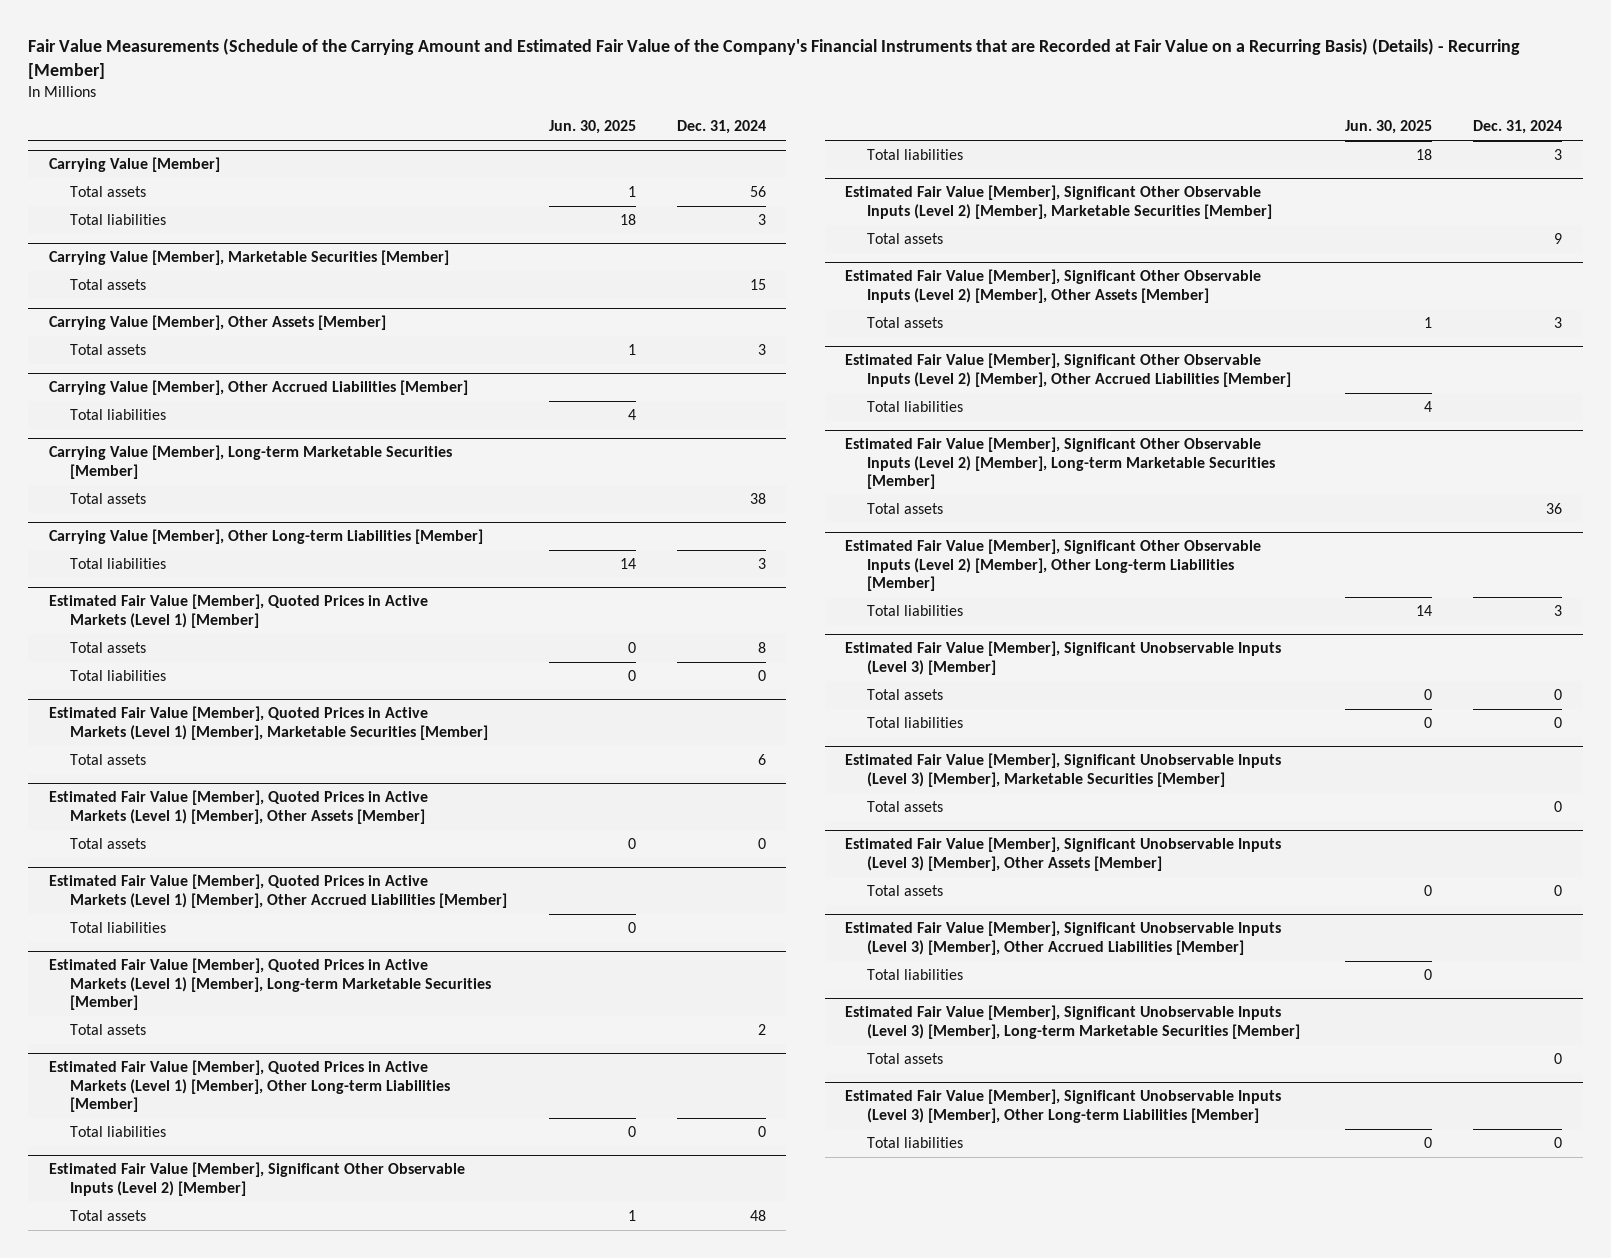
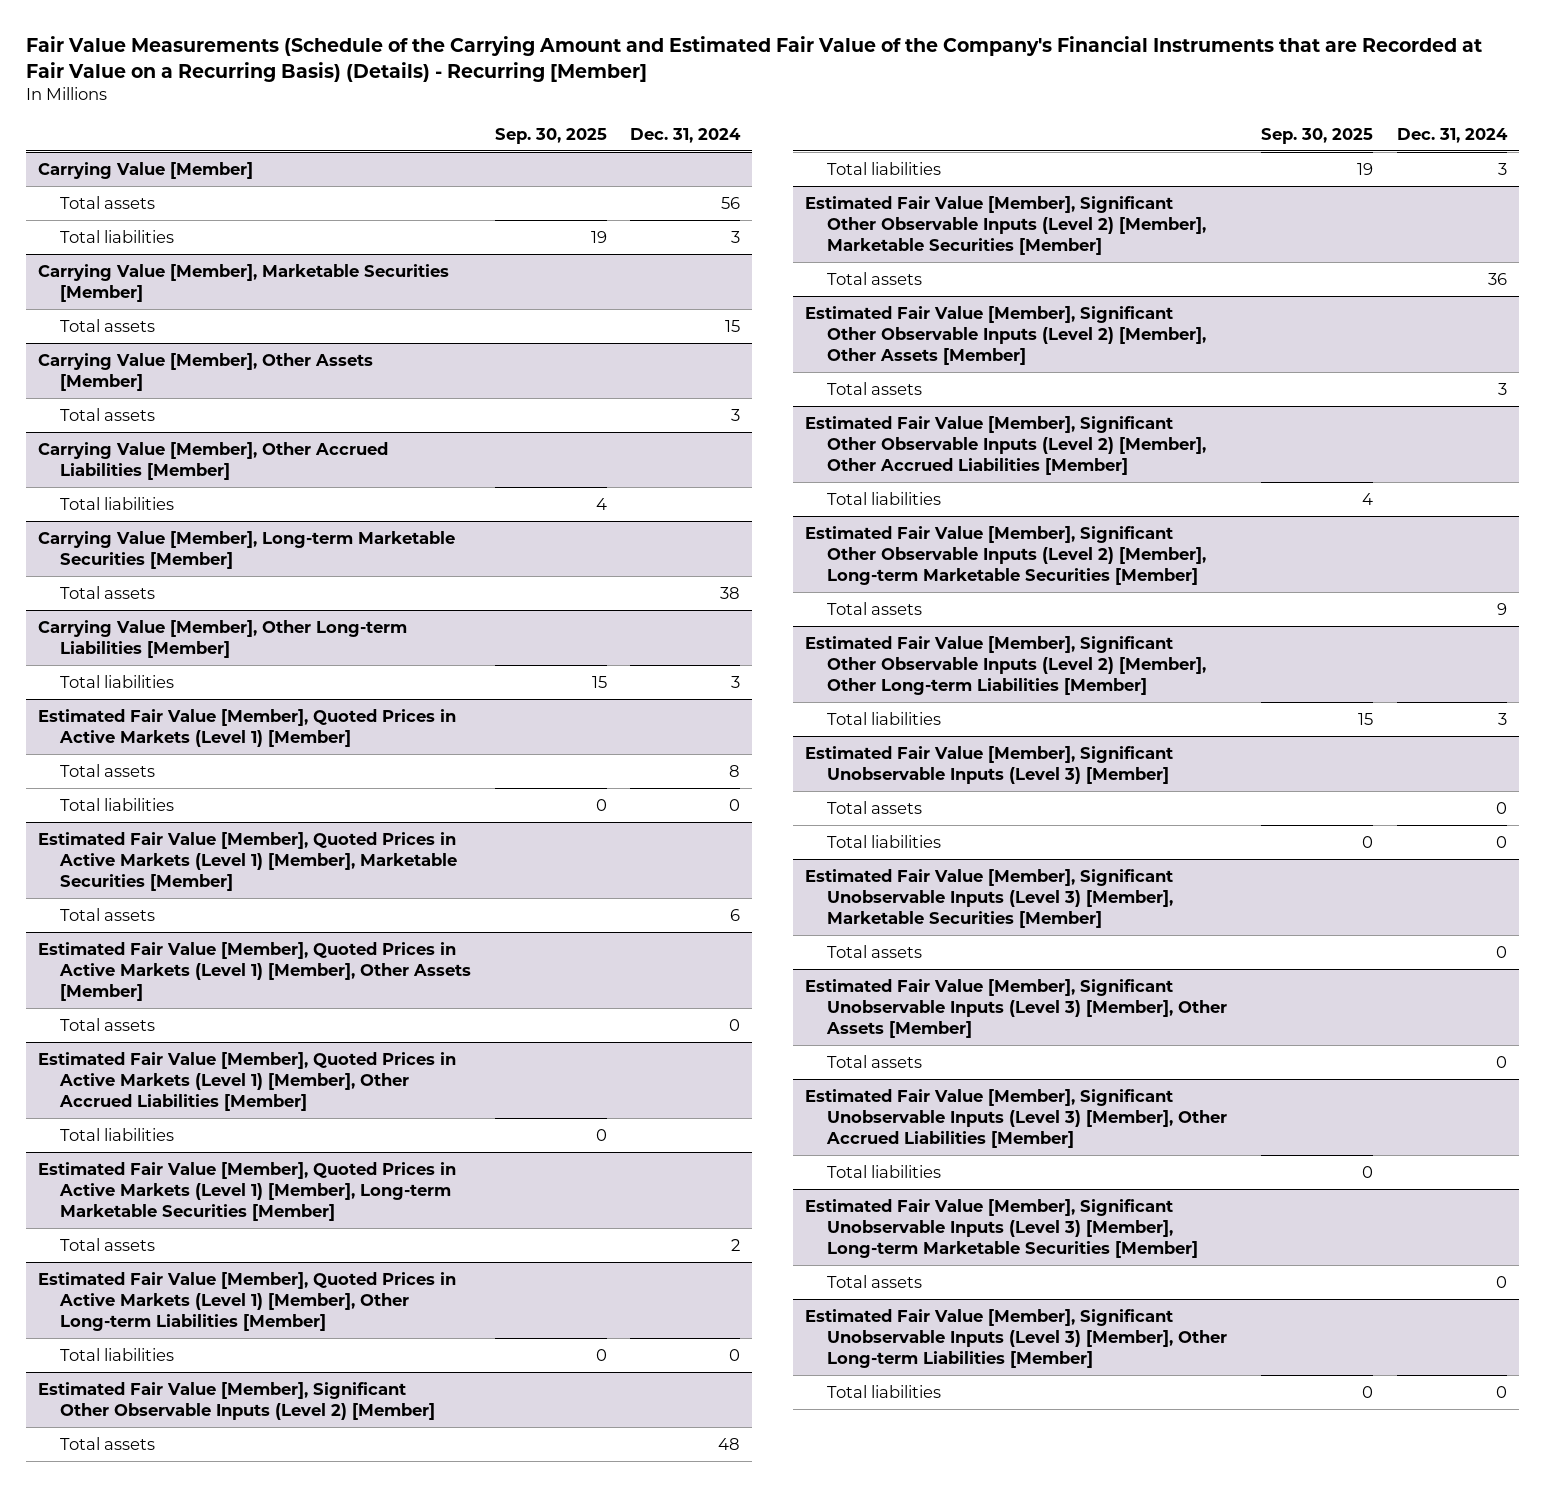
- | Jun. 30, 2025 | Dec. 31, 2024
+ | Sep. 30, 2025 | Dec. 31, 2024
@ Estimated Fair Value [Member], Significant Other Observable Inputs (Level 2) [Member], Marketable Securities [Member]
- Total assets | | 9
+ Total assets | | 36
@ Estimated Fair Value [Member], Significant Other Observable Inputs (Level 2) [Member], Long-term Marketable Securities [Member]
- Total assets | | 36
+ Total assets | | 9

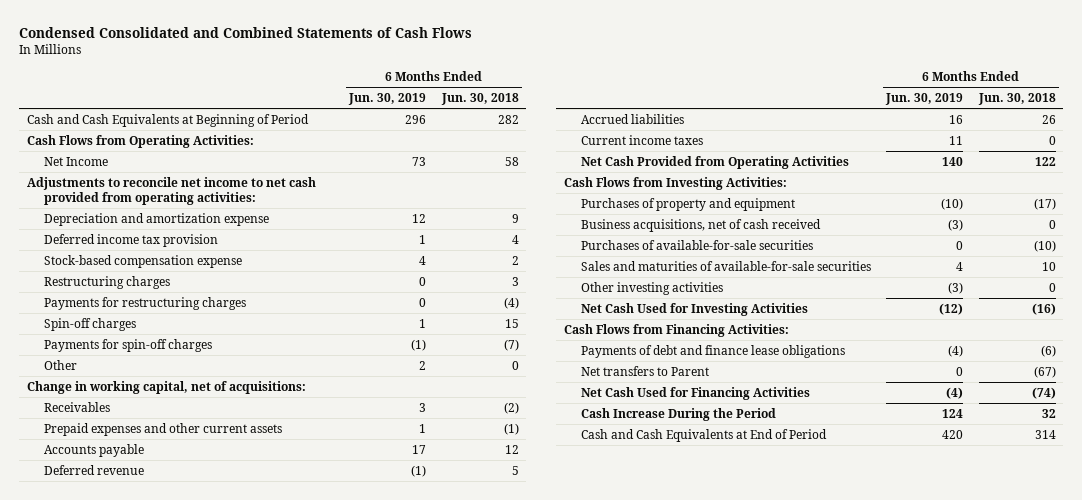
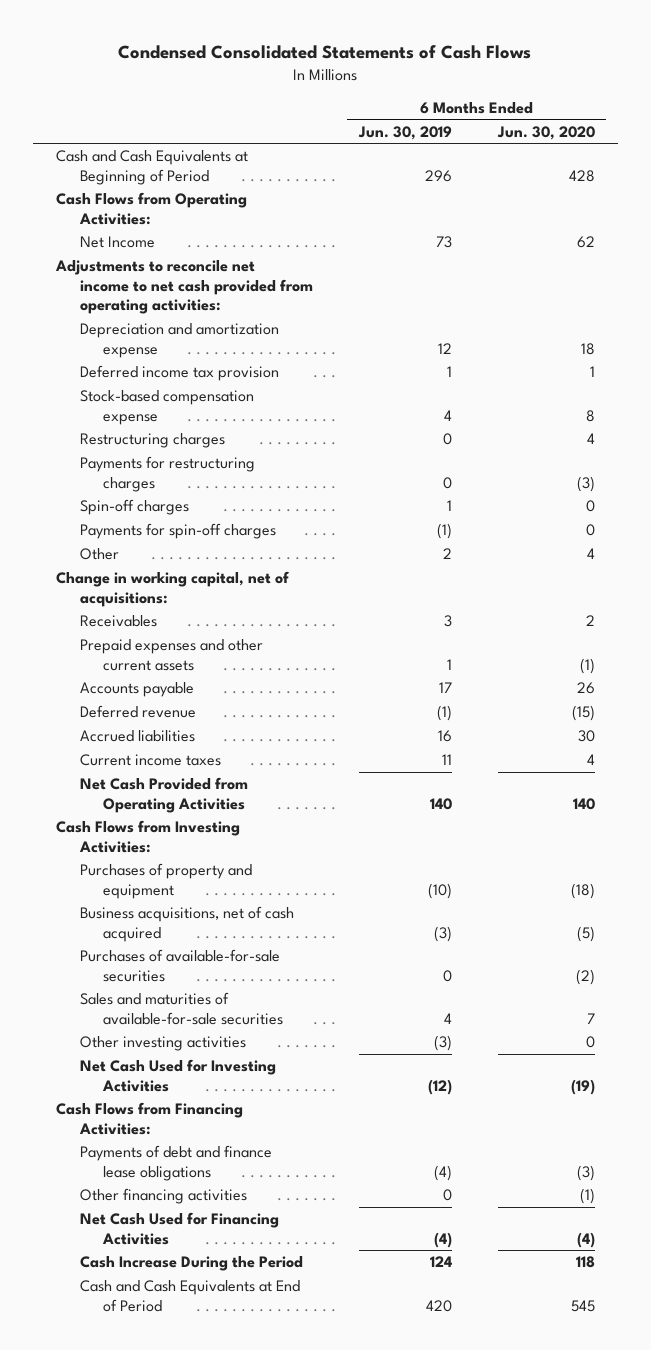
- Condensed Consolidated and Combined Statements of Cash Flows
+ Condensed Consolidated Statements of Cash Flows
- | 6 Months Ended Jun. 30, 2019 | 6 Months Ended Jun. 30, 2018
+ | 6 Months Ended Jun. 30, 2019 | 6 Months Ended Jun. 30, 2020
- Business acquisitions, net of cash received | (3) | 0
+ Business acquisitions, net of cash acquired | (3) | (5)
- Net transfers to Parent | 0 | (67)
+ Other financing activities | 0 | (1)

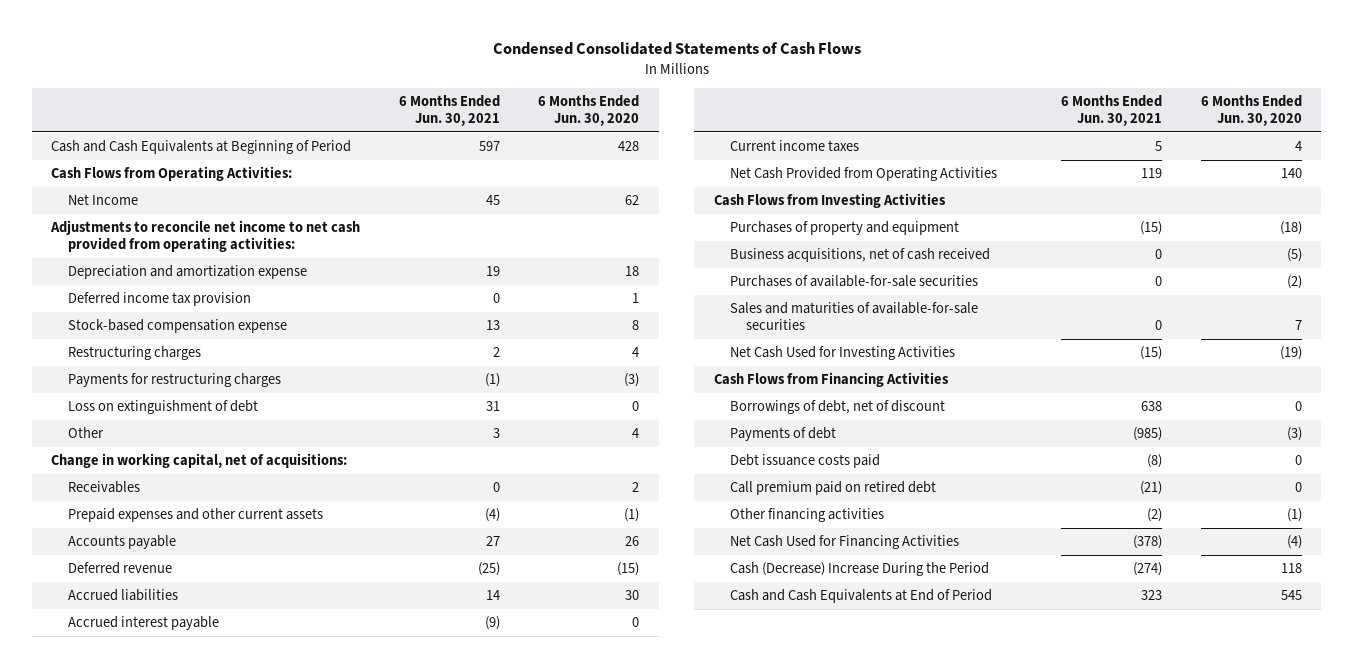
- | 6 Months Ended Jun. 30, 2019 | 6 Months Ended Jun. 30, 2020
+ | 6 Months Ended Jun. 30, 2021 | 6 Months Ended Jun. 30, 2020
- Spin-off charges | 1 | 0
- Payments for spin-off charges | (1) | 0
+ Loss on extinguishment of debt | 31 | 0
+ Accrued interest payable | (9) | 0
- Cash Flows from Investing Activities:
+ Cash Flows from Investing Activities
- Business acquisitions, net of cash acquired | (3) | (5)
+ Business acquisitions, net of cash received | 0 | (5)
- Other investing activities | (3) | 0
- Cash Flows from Financing Activities:
- Payments of debt and finance lease obligations | (4) | (3)
+ Cash Flows from Financing Activities
+ Borrowings of debt, net of discount | 638 | 0
+ Payments of debt | (985) | (3)
+ Debt issuance costs paid | (8) | 0
+ Call premium paid on retired debt | (21) | 0
- Cash Increase During the Period | 124 | 118
+ Cash (Decrease) Increase During the Period | (274) | 118

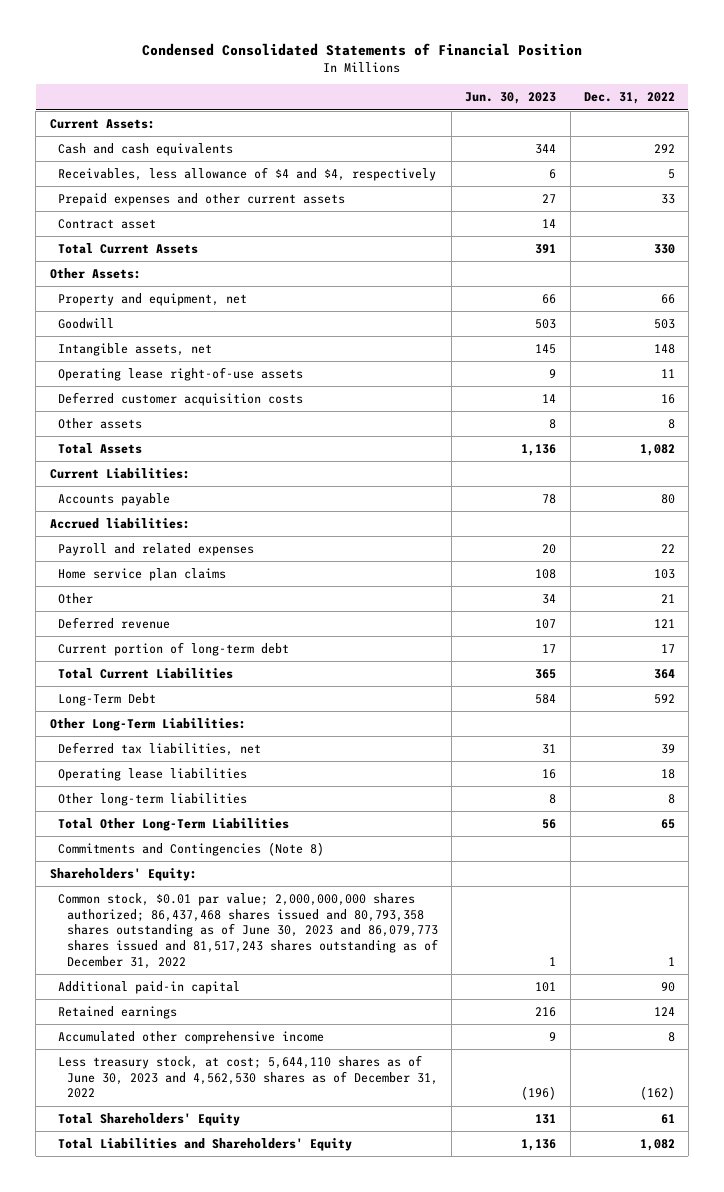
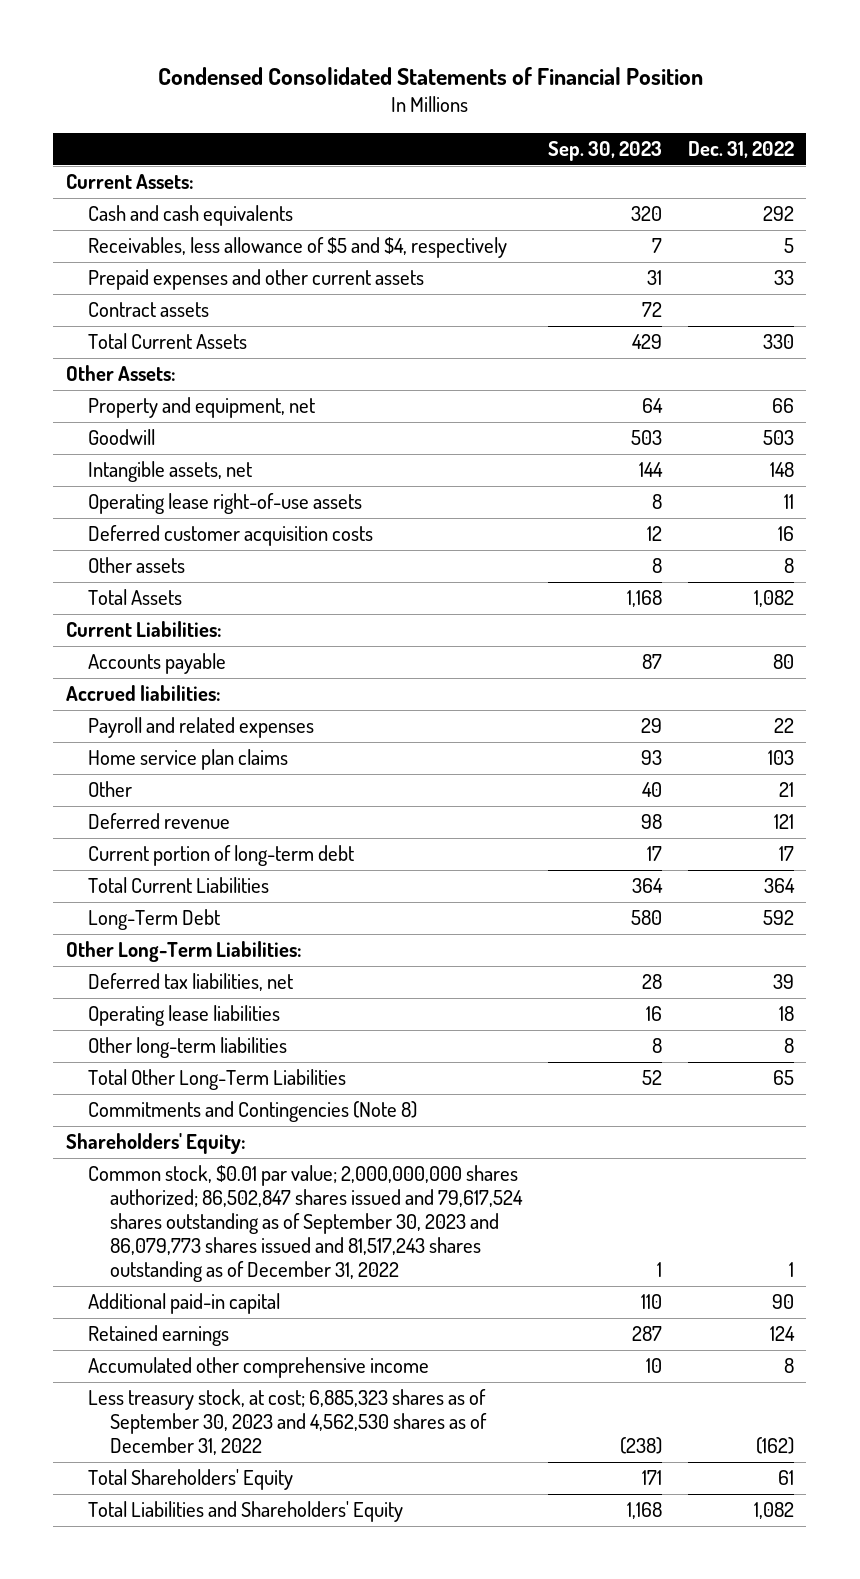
- | Jun. 30, 2023 | Dec. 31, 2022
+ | Sep. 30, 2023 | Dec. 31, 2022
- Receivables, less allowance of $4 and $4, respectively | 6 | 5
+ Receivables, less allowance of $5 and $4, respectively | 7 | 5
- Contract asset | 14 |
+ Contract assets | 72 |
- Common stock, $0.01 par value; 2,000,000,000 shares authorized; 86,437,468 shares issued and 80,793,358 shares outstanding as of June 30, 2023 and 86,079,773 shares issued and 81,517,243 shares outstanding as of December 31, 2022 | 1 | 1
+ Common stock, $0.01 par value; 2,000,000,000 shares authorized; 86,502,847 shares issued and 79,617,524 shares outstanding as of September 30, 2023 and 86,079,773 shares issued and 81,517,243 shares outstanding as of December 31, 2022 | 1 | 1
- Less treasury stock, at cost; 5,644,110 shares as of June 30, 2023 and 4,562,530 shares as of December 31, 2022 | (196) | (162)
+ Less treasury stock, at cost; 6,885,323 shares as of September 30, 2023 and 4,562,530 shares as of December 31, 2022 | (238) | (162)

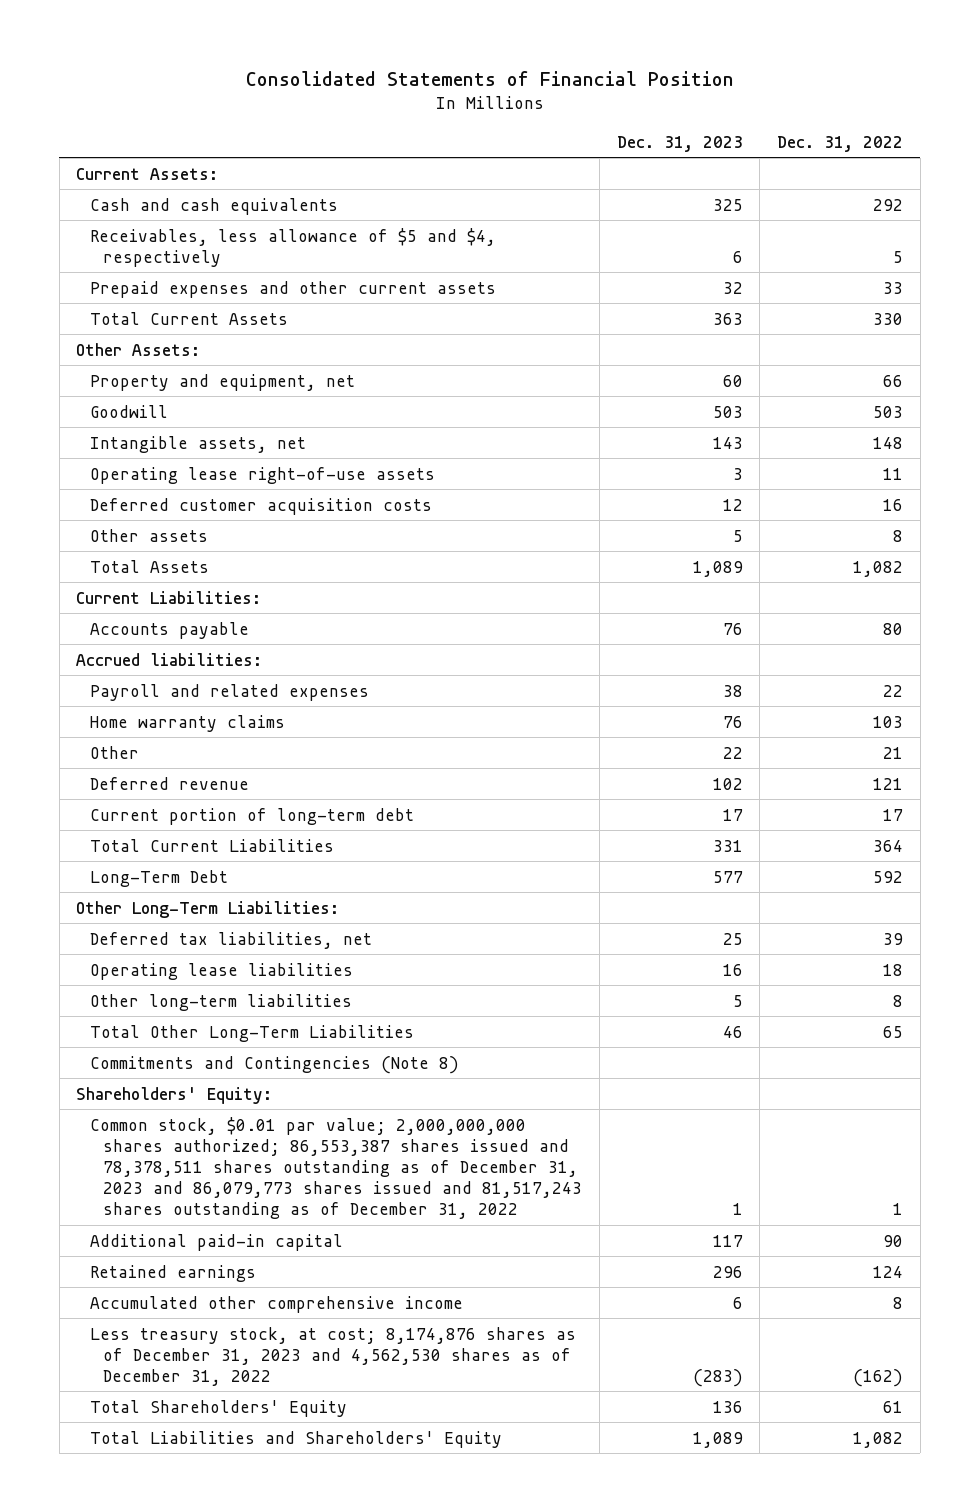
- Condensed Consolidated Statements of Financial Position
+ Consolidated Statements of Financial Position
- | Sep. 30, 2023 | Dec. 31, 2022
+ | Dec. 31, 2023 | Dec. 31, 2022
- Contract assets | 72 |
- Home service plan claims | 93 | 103
+ Home warranty claims | 76 | 103
- Common stock, $0.01 par value; 2,000,000,000 shares authorized; 86,502,847 shares issued and 79,617,524 shares outstanding as of September 30, 2023 and 86,079,773 shares issued and 81,517,243 shares outstanding as of December 31, 2022 | 1 | 1
+ Common stock, $0.01 par value; 2,000,000,000 shares authorized; 86,553,387 shares issued and 78,378,511 shares outstanding as of December 31, 2023 and 86,079,773 shares issued and 81,517,243 shares outstanding as of December 31, 2022 | 1 | 1
- Less treasury stock, at cost; 6,885,323 shares as of September 30, 2023 and 4,562,530 shares as of December 31, 2022 | (238) | (162)
+ Less treasury stock, at cost; 8,174,876 shares as of December 31, 2023 and 4,562,530 shares as of December 31, 2022 | (283) | (162)

